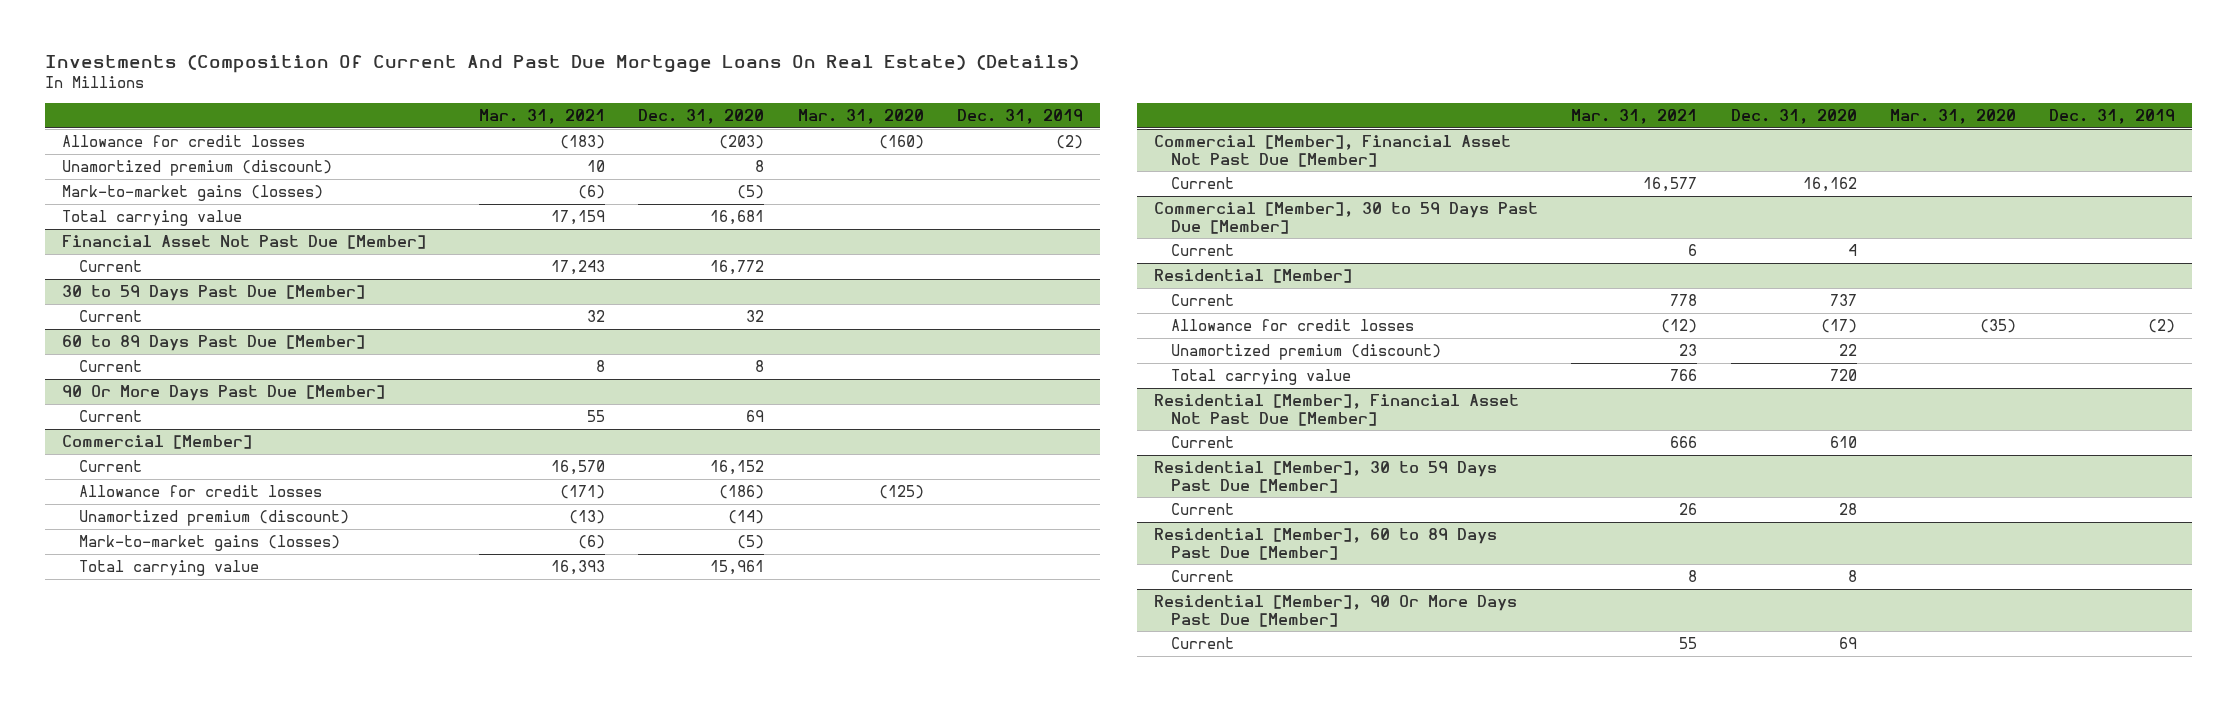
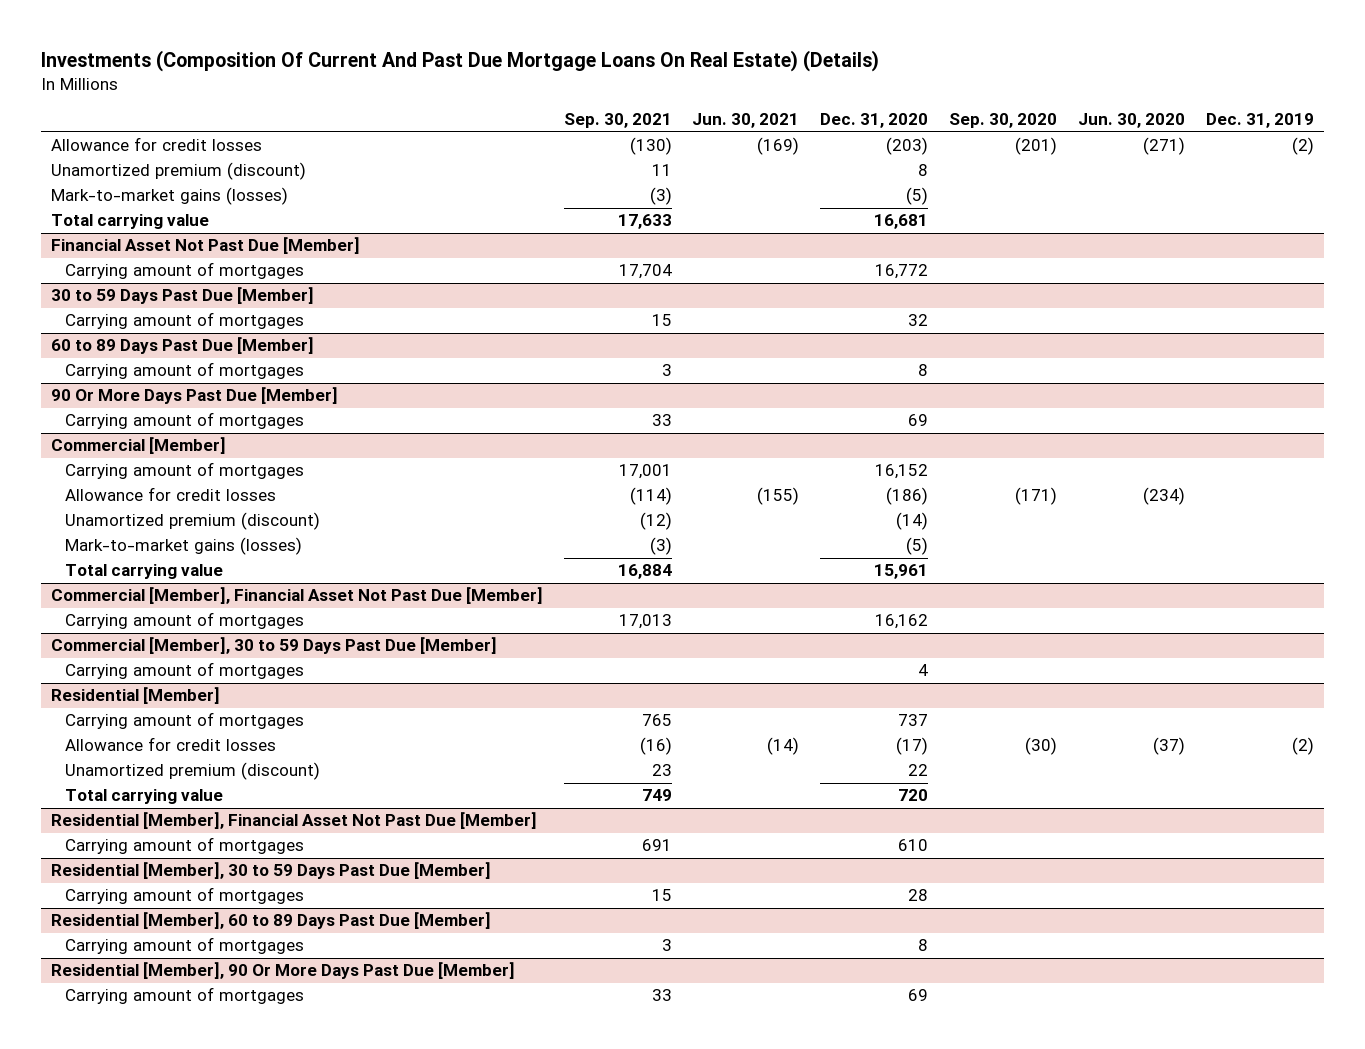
- | Mar. 31, 2021 | Dec. 31, 2020 | Mar. 31, 2020 | Dec. 31, 2019
+ | Sep. 30, 2021 | Jun. 30, 2021 | Dec. 31, 2020 | Sep. 30, 2020 | Jun. 30, 2020 | Dec. 31, 2019
@ Financial Asset Not Past Due [Member]
- Current | 17,243 | 16,772 | |
+ Carrying amount of mortgages | 17,704 | | 16,772 | | |
@ 30 to 59 Days Past Due [Member]
- Current | 32 | 32 | |
+ Carrying amount of mortgages | 15 | | 32 | | |
@ 60 to 89 Days Past Due [Member]
- Current | 8 | 8 | |
+ Carrying amount of mortgages | 3 | | 8 | | |
@ 90 Or More Days Past Due [Member]
- Current | 55 | 69 | |
+ Carrying amount of mortgages | 33 | | 69 | | |
@ Commercial [Member]
- Current | 16,570 | 16,152 | |
+ Carrying amount of mortgages | 17,001 | | 16,152 | | |
@ Commercial [Member], Financial Asset Not Past Due [Member]
- Current | 16,577 | 16,162 | |
+ Carrying amount of mortgages | 17,013 | | 16,162 | | |
@ Commercial [Member], 30 to 59 Days Past Due [Member]
- Current | 6 | 4 | |
+ Carrying amount of mortgages | | | 4 | | |
@ Residential [Member]
- Current | 778 | 737 | |
+ Carrying amount of mortgages | 765 | | 737 | | |
@ Residential [Member], Financial Asset Not Past Due [Member]
- Current | 666 | 610 | |
+ Carrying amount of mortgages | 691 | | 610 | | |
@ Residential [Member], 30 to 59 Days Past Due [Member]
- Current | 26 | 28 | |
+ Carrying amount of mortgages | 15 | | 28 | | |
@ Residential [Member], 60 to 89 Days Past Due [Member]
- Current | 8 | 8 | |
+ Carrying amount of mortgages | 3 | | 8 | | |
@ Residential [Member], 90 Or More Days Past Due [Member]
- Current | 55 | 69 | |
+ Carrying amount of mortgages | 33 | | 69 | | |

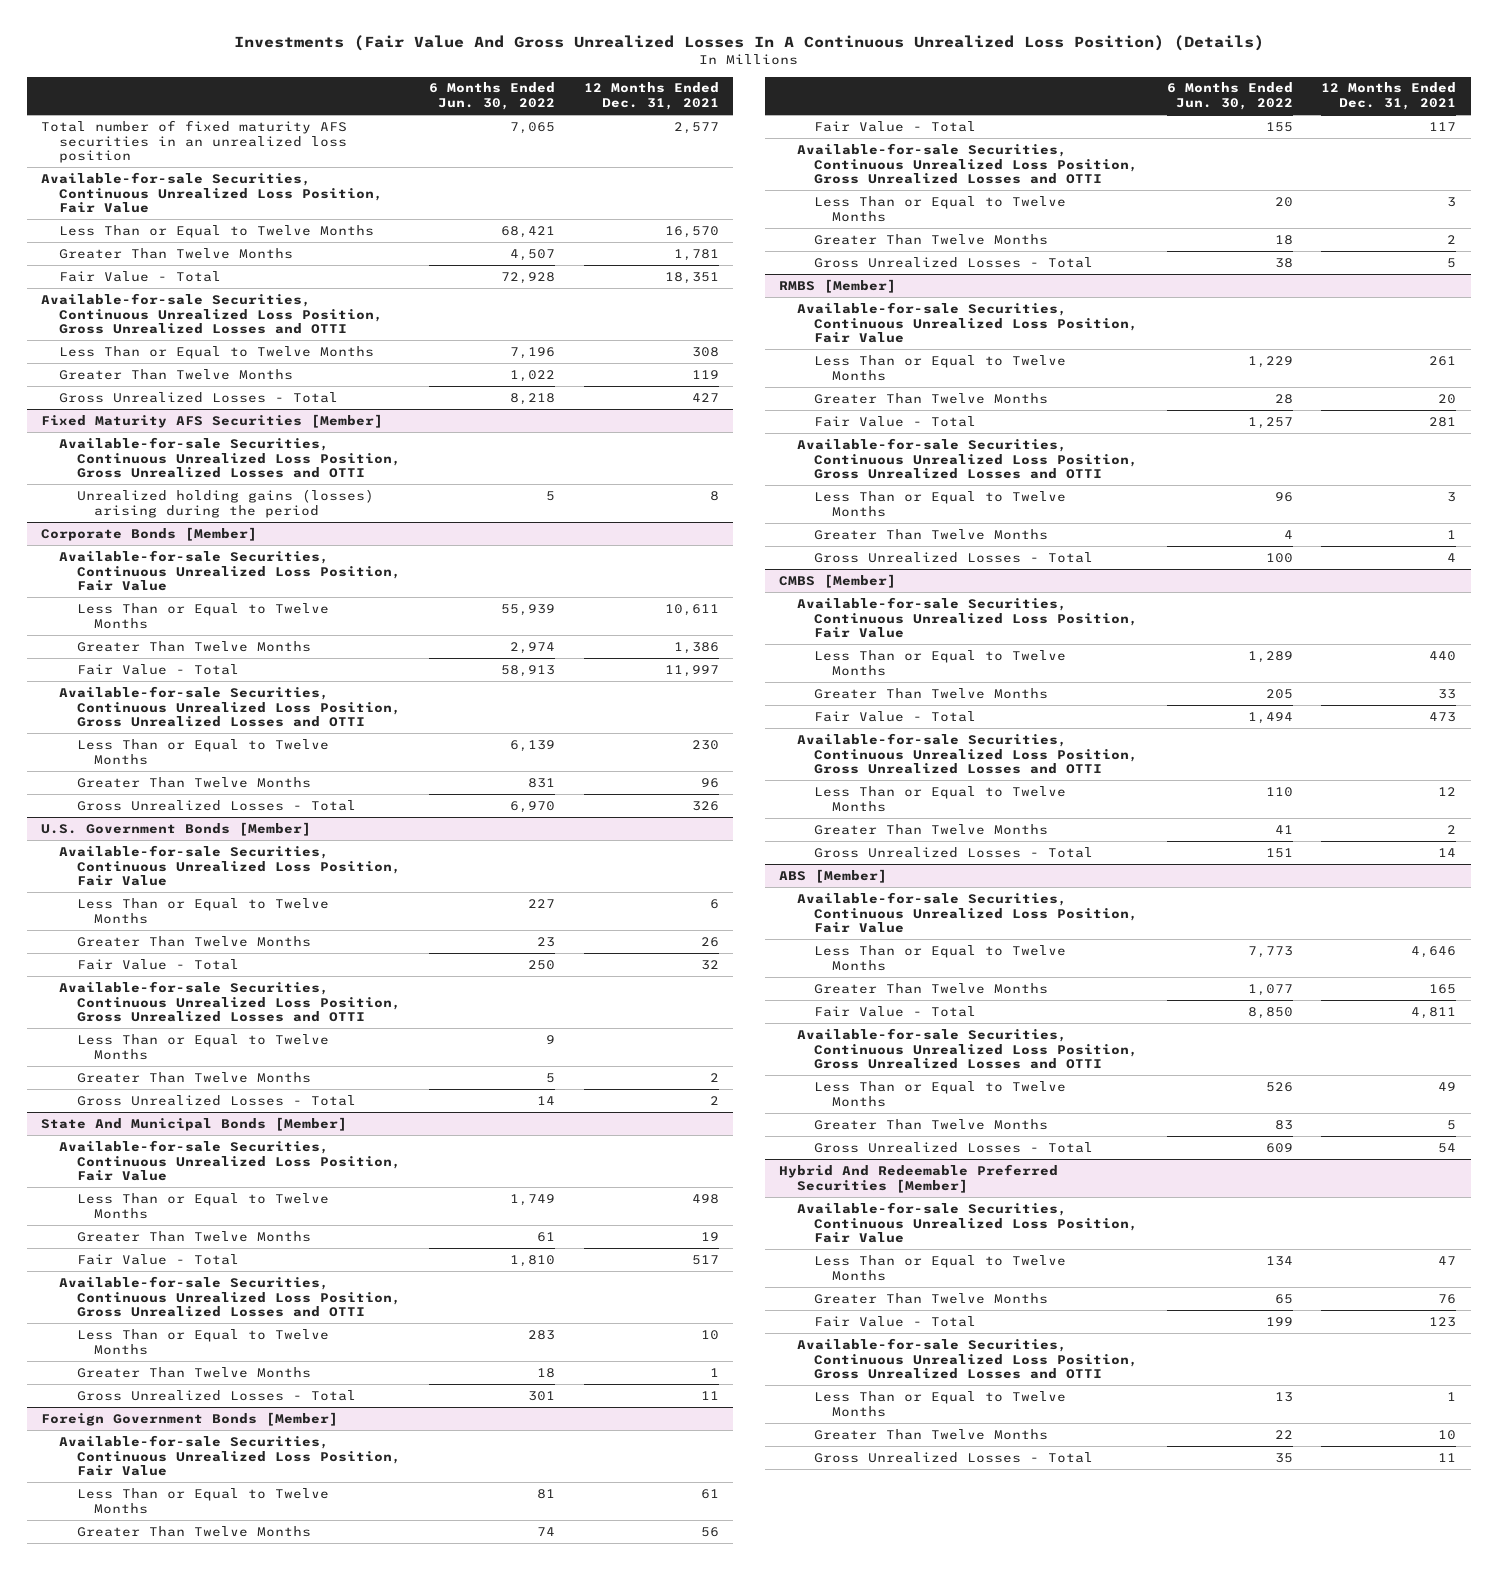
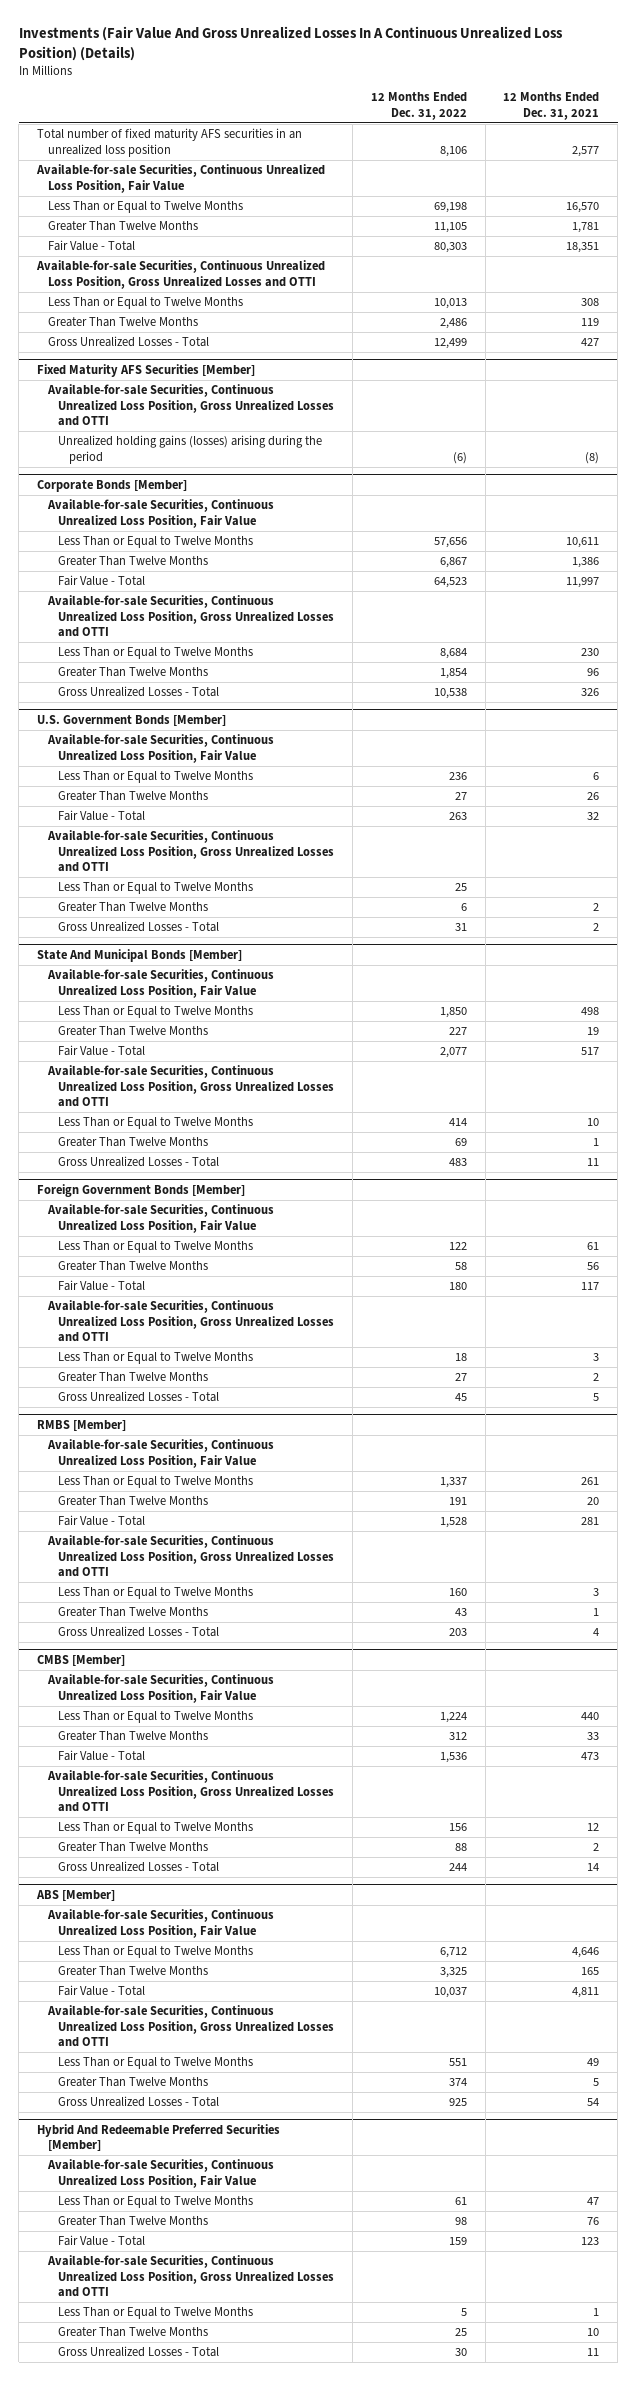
- | 6 Months Ended Jun. 30, 2022 | 12 Months Ended Dec. 31, 2021
+ | 12 Months Ended Dec. 31, 2022 | 12 Months Ended Dec. 31, 2021
@ Fixed Maturity AFS Securities [Member]
- Unrealized holding gains (losses) arising during the period | 5 | 8
+ Unrealized holding gains (losses) arising during the period | (6) | (8)

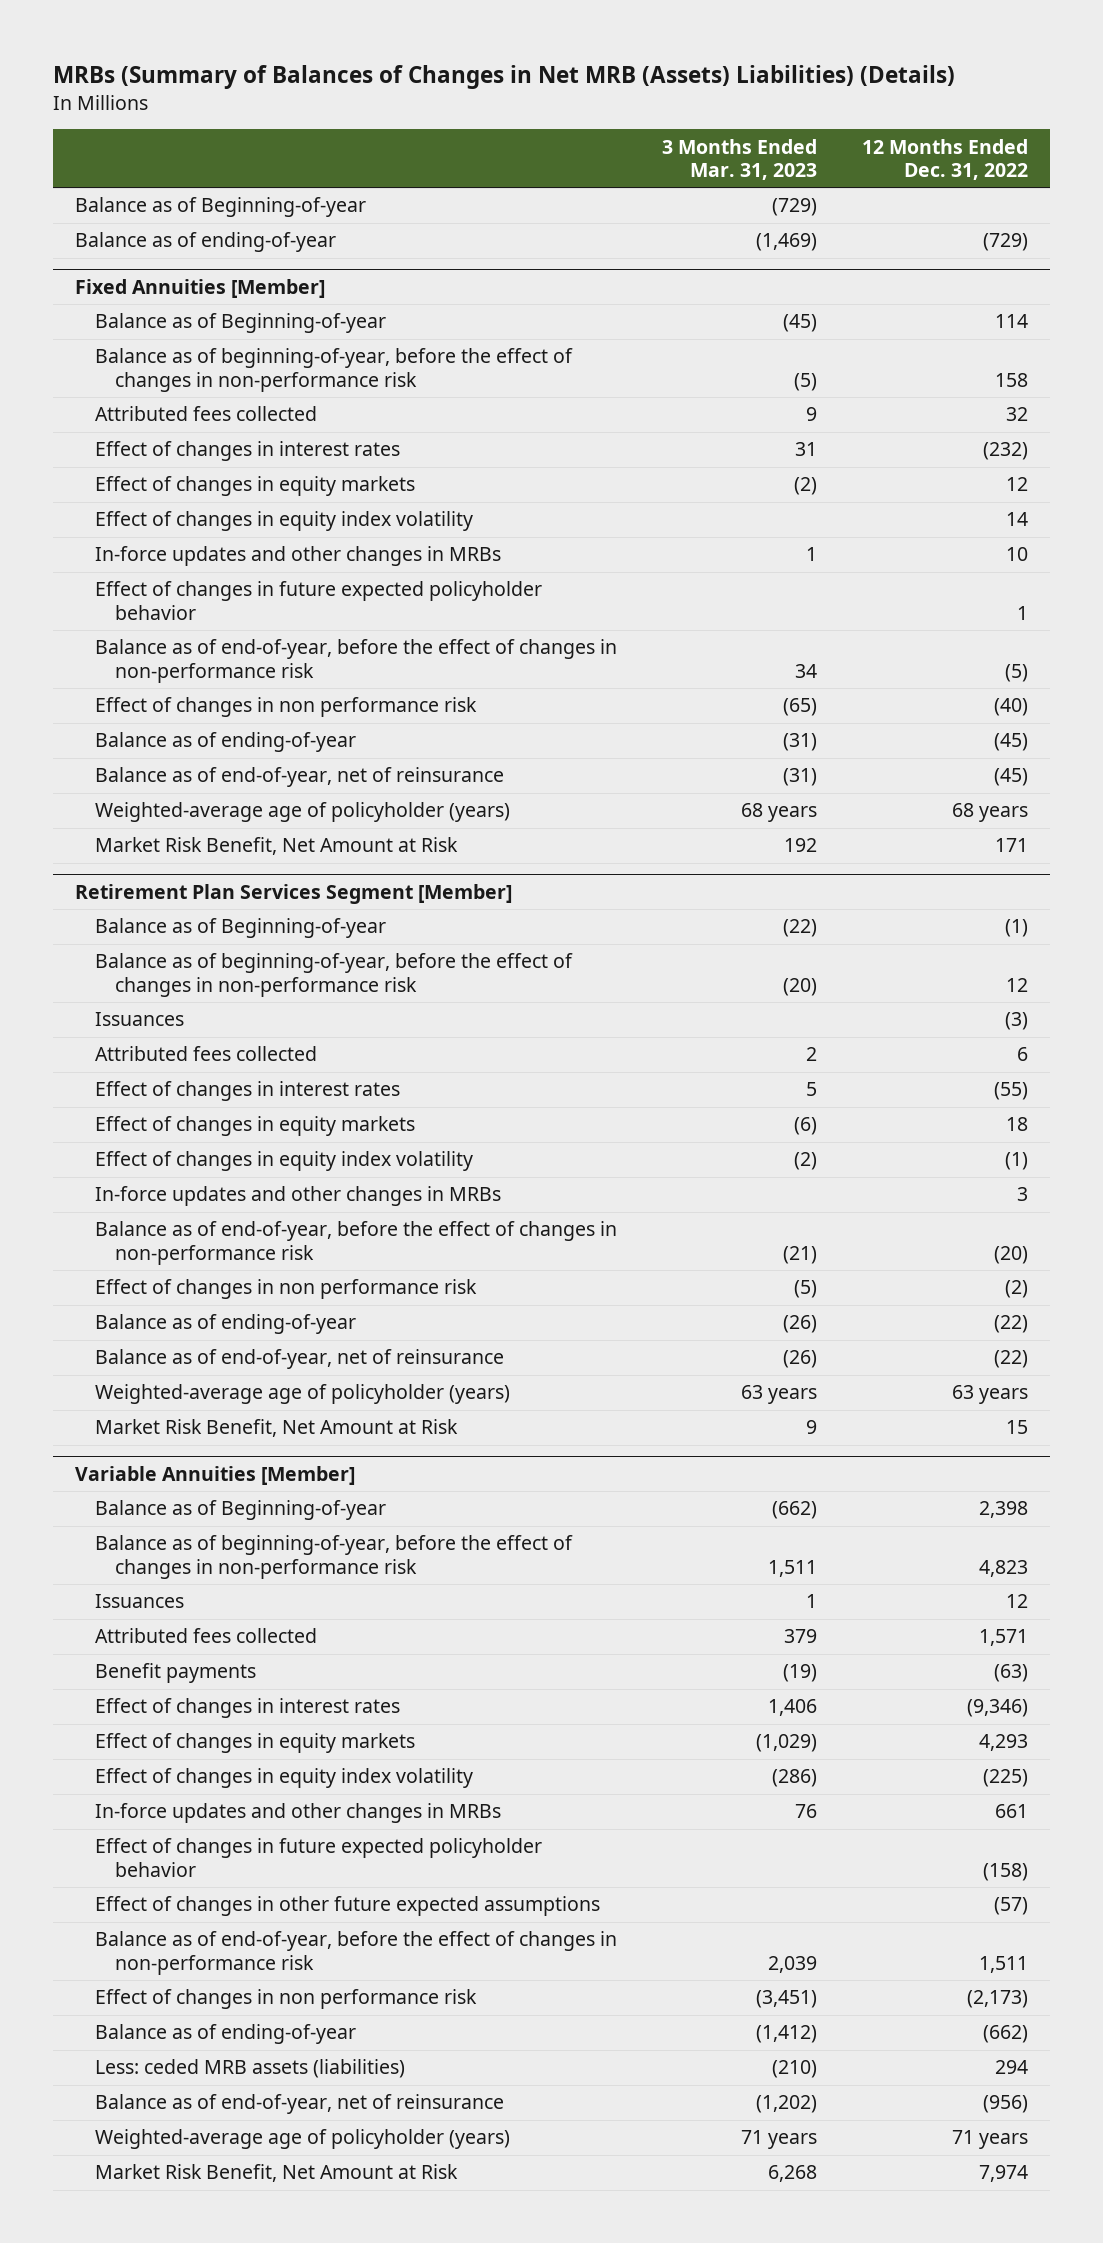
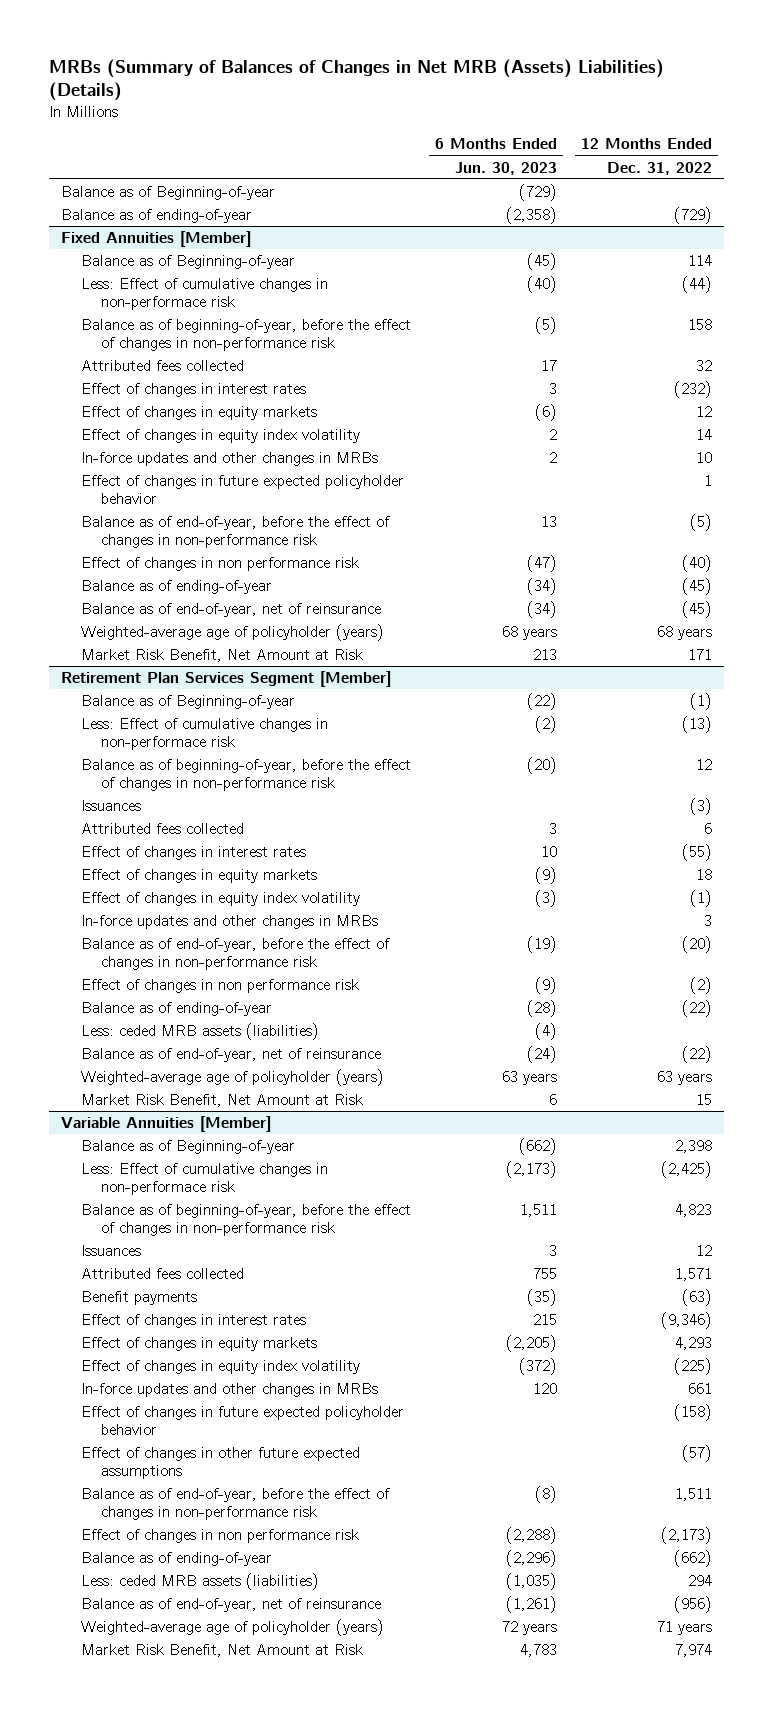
- | 3 Months Ended Mar. 31, 2023 | 12 Months Ended Dec. 31, 2022
+ | 6 Months Ended Jun. 30, 2023 | 12 Months Ended Dec. 31, 2022
@ Fixed Annuities [Member]
+ Less: Effect of cumulative changes in non-performace risk | (40) | (44)
@ Retirement Plan Services Segment [Member]
+ Less: Effect of cumulative changes in non-performace risk | (2) | (13)
+ Less: ceded MRB assets (liabilities) | (4) |
@ Variable Annuities [Member]
+ Less: Effect of cumulative changes in non-performace risk | (2,173) | (2,425)

